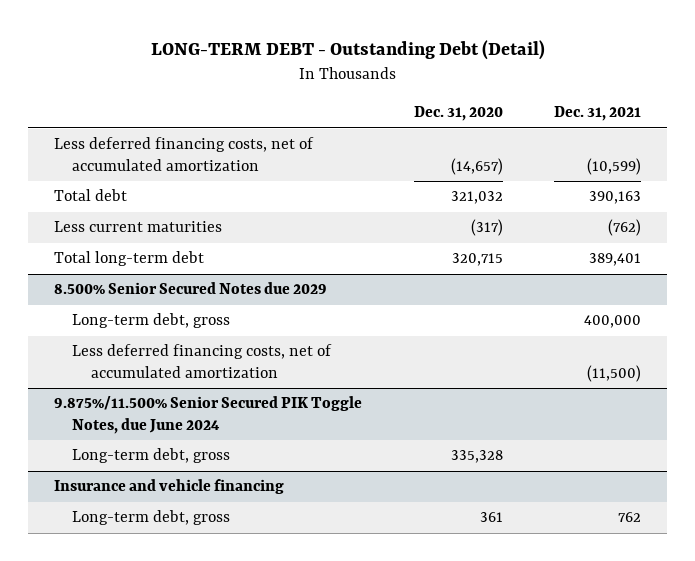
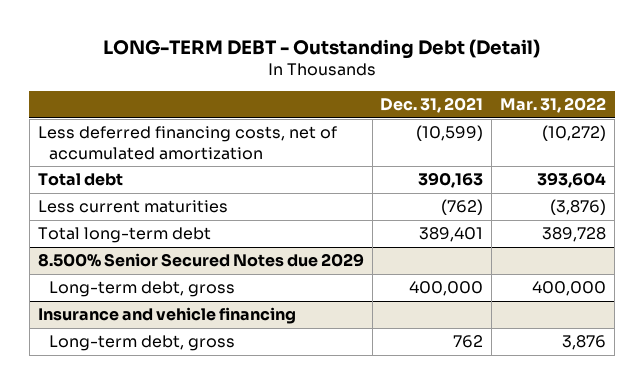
- | Dec. 31, 2020 | Dec. 31, 2021
+ | Dec. 31, 2021 | Mar. 31, 2022
@ 8.500% Senior Secured Notes due 2029
- Less deferred financing costs, net of accumulated amortization | | (11,500)
- 9.875%/11.500% Senior Secured PIK Toggle Notes, due June 2024
- Long-term debt, gross | 335,328 |

